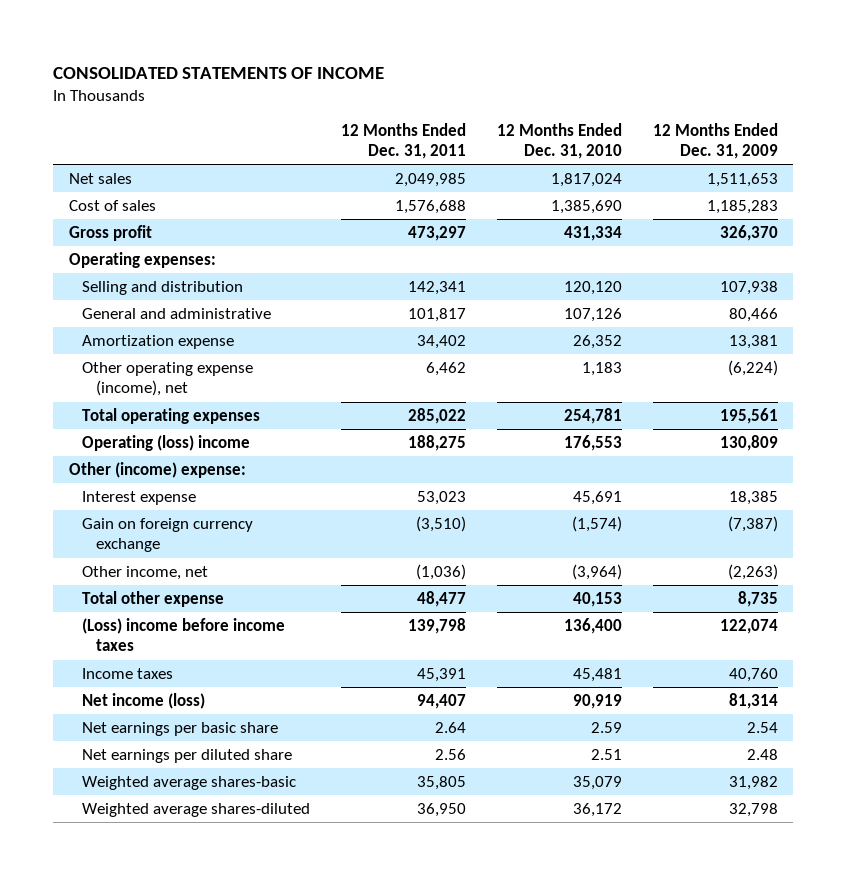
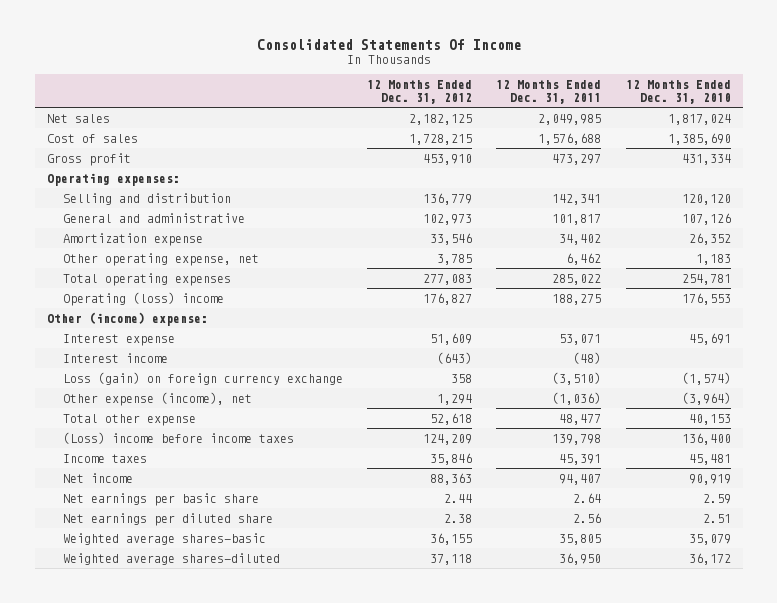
- CONSOLIDATED STATEMENTS OF INCOME
+ Consolidated Statements Of Income
- | 12 Months Ended Dec. 31, 2011 | 12 Months Ended Dec. 31, 2010 | 12 Months Ended Dec. 31, 2009
+ | 12 Months Ended Dec. 31, 2012 | 12 Months Ended Dec. 31, 2011 | 12 Months Ended Dec. 31, 2010
- Other operating expense (income), net | 6,462 | 1,183 | (6,224)
+ Other operating expense, net | 3,785 | 6,462 | 1,183
- Interest expense | 53,023 | 45,691 | 18,385
- Gain on foreign currency exchange | (3,510) | (1,574) | (7,387)
- Other income, net | (1,036) | (3,964) | (2,263)
+ Interest expense | 51,609 | 53,071 | 45,691
+ Interest income | (643) | (48) |
+ Loss (gain) on foreign currency exchange | 358 | (3,510) | (1,574)
+ Other expense (income), net | 1,294 | (1,036) | (3,964)
- Net income (loss) | 94,407 | 90,919 | 81,314
+ Net income | 88,363 | 94,407 | 90,919

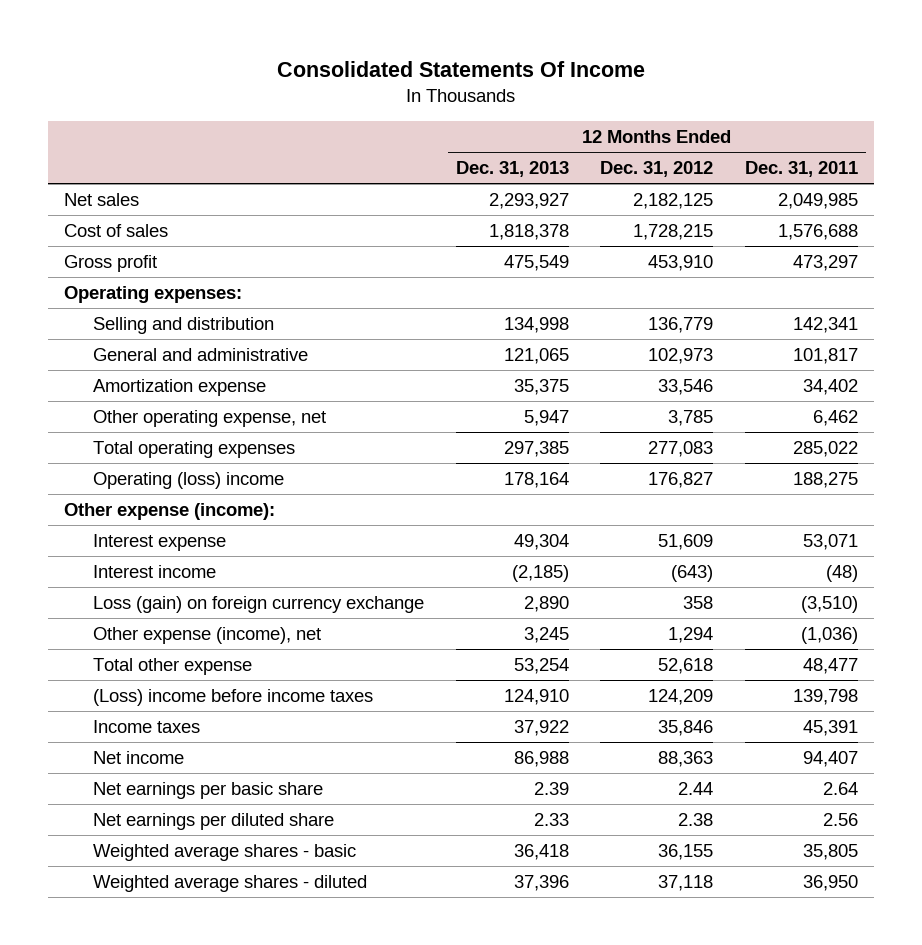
- | 12 Months Ended Dec. 31, 2012 | 12 Months Ended Dec. 31, 2011 | 12 Months Ended Dec. 31, 2010
+ | 12 Months Ended Dec. 31, 2013 | 12 Months Ended Dec. 31, 2012 | 12 Months Ended Dec. 31, 2011
- Other (income) expense:
+ Other expense (income):
- Weighted average shares-basic | 36,155 | 35,805 | 35,079
- Weighted average shares-diluted | 37,118 | 36,950 | 36,172
+ Weighted average shares - basic | 36,418 | 36,155 | 35,805
+ Weighted average shares - diluted | 37,396 | 37,118 | 36,950

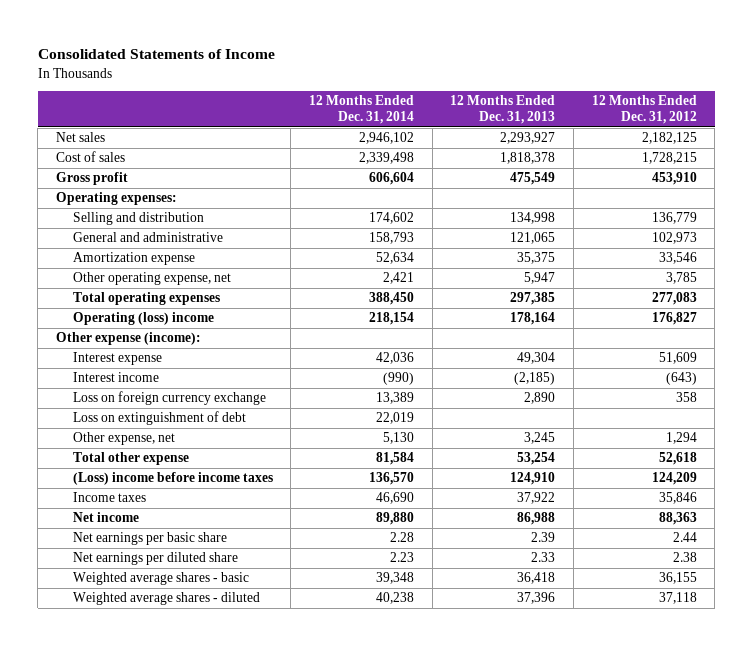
- Consolidated Statements Of Income
+ Consolidated Statements of Income
- | 12 Months Ended Dec. 31, 2013 | 12 Months Ended Dec. 31, 2012 | 12 Months Ended Dec. 31, 2011
+ | 12 Months Ended Dec. 31, 2014 | 12 Months Ended Dec. 31, 2013 | 12 Months Ended Dec. 31, 2012
- Loss (gain) on foreign currency exchange | 2,890 | 358 | (3,510)
- Other expense (income), net | 3,245 | 1,294 | (1,036)
+ Loss on foreign currency exchange | 13,389 | 2,890 | 358
+ Loss on extinguishment of debt | 22,019 | |
+ Other expense, net | 5,130 | 3,245 | 1,294

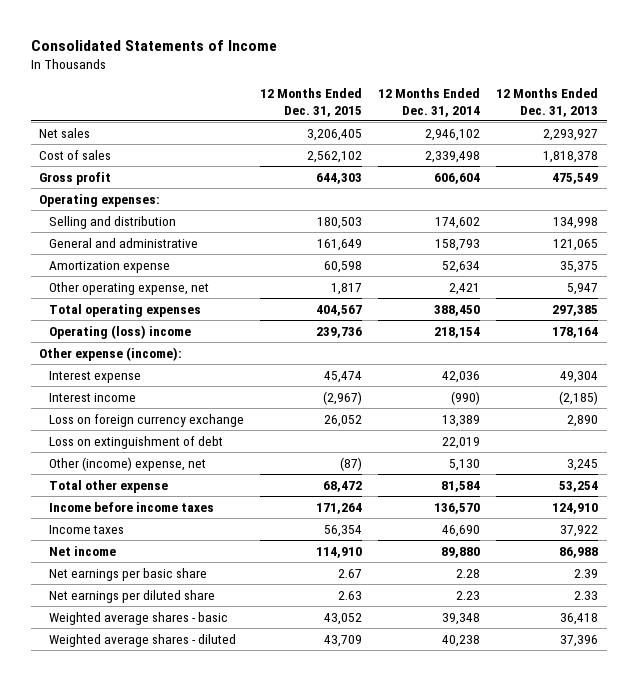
- | 12 Months Ended Dec. 31, 2014 | 12 Months Ended Dec. 31, 2013 | 12 Months Ended Dec. 31, 2012
+ | 12 Months Ended Dec. 31, 2015 | 12 Months Ended Dec. 31, 2014 | 12 Months Ended Dec. 31, 2013
- Other expense, net | 5,130 | 3,245 | 1,294
+ Other (income) expense, net | (87) | 5,130 | 3,245
- (Loss) income before income taxes | 136,570 | 124,910 | 124,209
+ Income before income taxes | 171,264 | 136,570 | 124,910

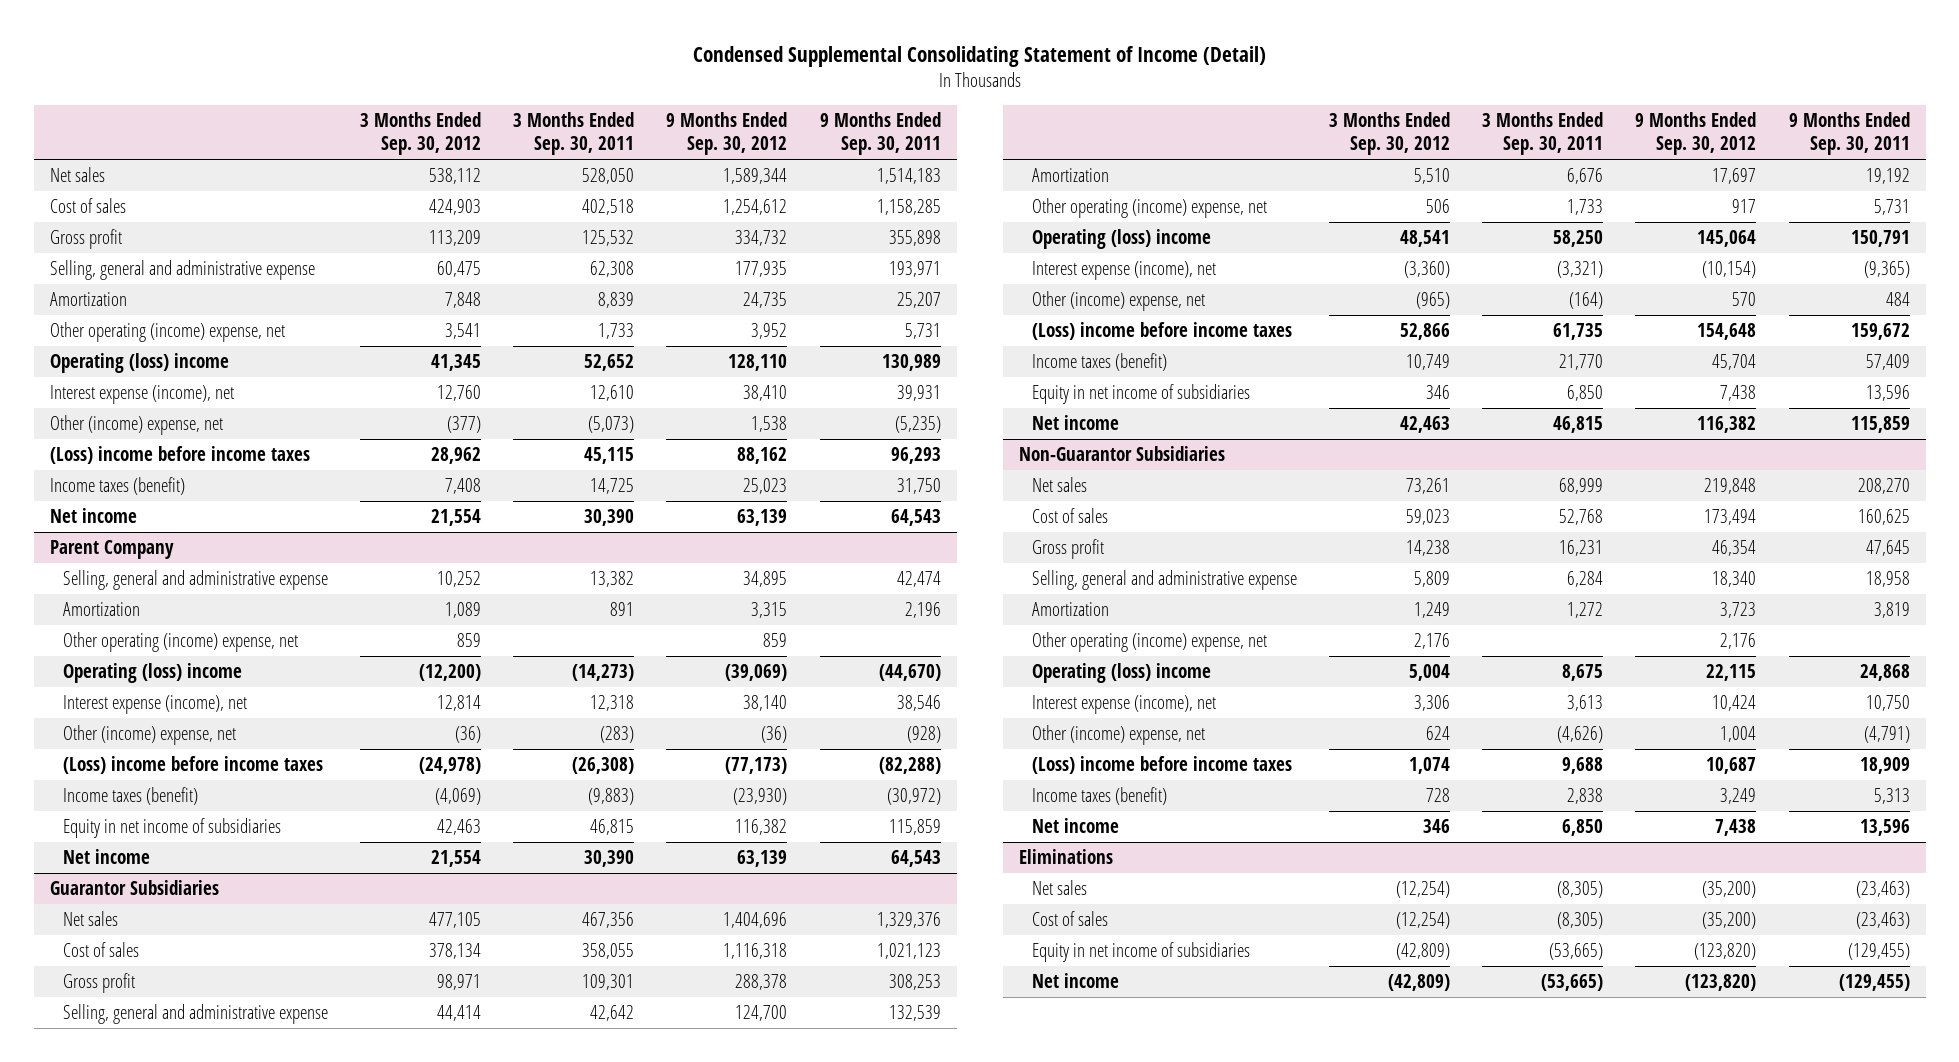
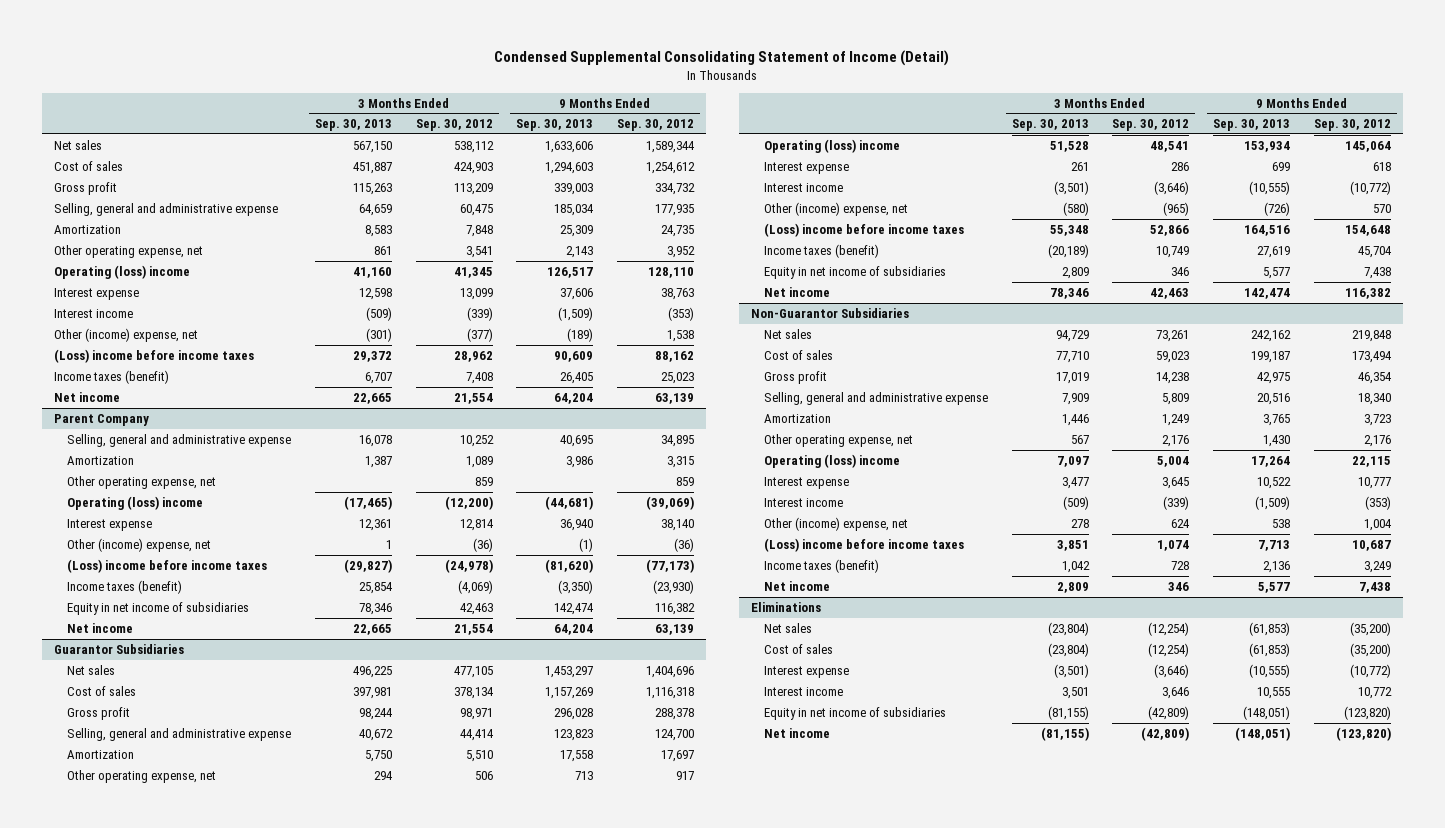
- | 3 Months Ended Sep. 30, 2012 | 3 Months Ended Sep. 30, 2011 | 9 Months Ended Sep. 30, 2012 | 9 Months Ended Sep. 30, 2011
+ | 3 Months Ended Sep. 30, 2013 | 3 Months Ended Sep. 30, 2012 | 9 Months Ended Sep. 30, 2013 | 9 Months Ended Sep. 30, 2012
- Other operating (income) expense, net | 3,541 | 1,733 | 3,952 | 5,731
+ Other operating expense, net | 861 | 3,541 | 2,143 | 3,952
- Interest expense (income), net | 12,760 | 12,610 | 38,410 | 39,931
+ Interest expense | 12,598 | 13,099 | 37,606 | 38,763
+ Interest income | (509) | (339) | (1,509) | (353)
@ Parent Company
- Other operating (income) expense, net | 859 | | 859 |
+ Other operating expense, net | | 859 | | 859
- Interest expense (income), net | 12,814 | 12,318 | 38,140 | 38,546
+ Interest expense | 12,361 | 12,814 | 36,940 | 38,140
@ Guarantor Subsidiaries
- Other operating (income) expense, net | 506 | 1,733 | 917 | 5,731
+ Other operating expense, net | 294 | 506 | 713 | 917
- Interest expense (income), net | (3,360) | (3,321) | (10,154) | (9,365)
+ Interest expense | 261 | 286 | 699 | 618
+ Interest income | (3,501) | (3,646) | (10,555) | (10,772)
@ Non-Guarantor Subsidiaries
- Other operating (income) expense, net | 2,176 | | 2,176 |
+ Other operating expense, net | 567 | 2,176 | 1,430 | 2,176
- Interest expense (income), net | 3,306 | 3,613 | 10,424 | 10,750
+ Interest expense | 3,477 | 3,645 | 10,522 | 10,777
+ Interest income | (509) | (339) | (1,509) | (353)
@ Eliminations
+ Interest expense | (3,501) | (3,646) | (10,555) | (10,772)
+ Interest income | 3,501 | 3,646 | 10,555 | 10,772

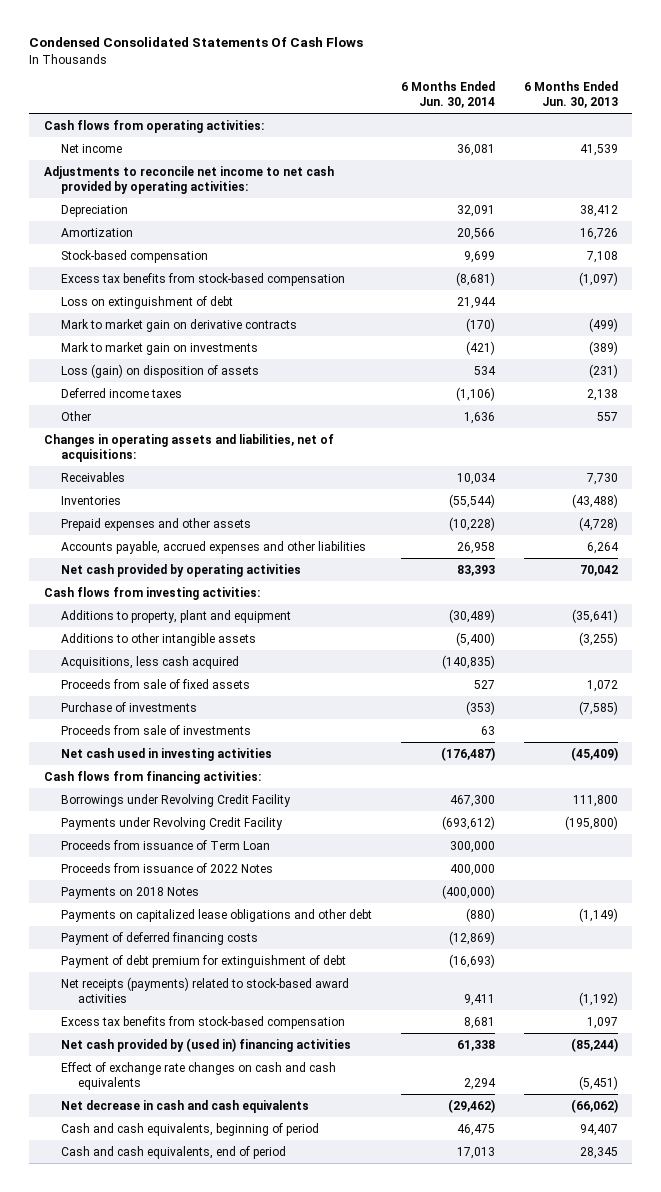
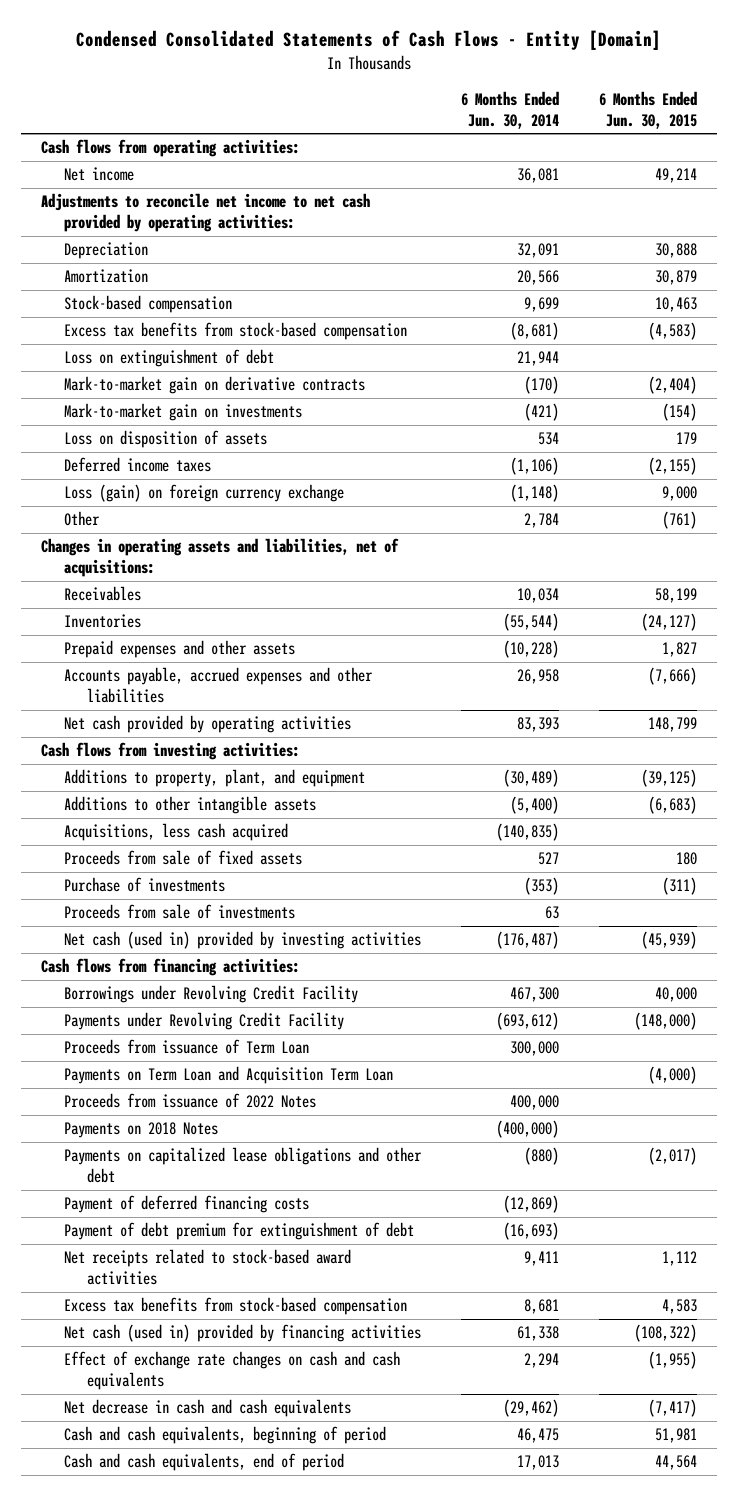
- Condensed Consolidated Statements Of Cash Flows
+ Condensed Consolidated Statements of Cash Flows - Entity [Domain]
- | 6 Months Ended Jun. 30, 2014 | 6 Months Ended Jun. 30, 2013
+ | 6 Months Ended Jun. 30, 2014 | 6 Months Ended Jun. 30, 2015
- Mark to market gain on derivative contracts | (170) | (499)
- Mark to market gain on investments | (421) | (389)
- Loss (gain) on disposition of assets | 534 | (231)
+ Mark-to-market gain on derivative contracts | (170) | (2,404)
+ Mark-to-market gain on investments | (421) | (154)
+ Loss on disposition of assets | 534 | 179
- Other | 1,636 | 557
+ Loss (gain) on foreign currency exchange | (1,148) | 9,000
+ Other | 2,784 | (761)
- Additions to property, plant and equipment | (30,489) | (35,641)
+ Additions to property, plant, and equipment | (30,489) | (39,125)
- Net cash used in investing activities | (176,487) | (45,409)
+ Net cash (used in) provided by investing activities | (176,487) | (45,939)
+ Payments on Term Loan and Acquisition Term Loan | | (4,000)
- Net receipts (payments) related to stock-based award activities | 9,411 | (1,192)
+ Net receipts related to stock-based award activities | 9,411 | 1,112
- Net cash provided by (used in) financing activities | 61,338 | (85,244)
+ Net cash (used in) provided by financing activities | 61,338 | (108,322)

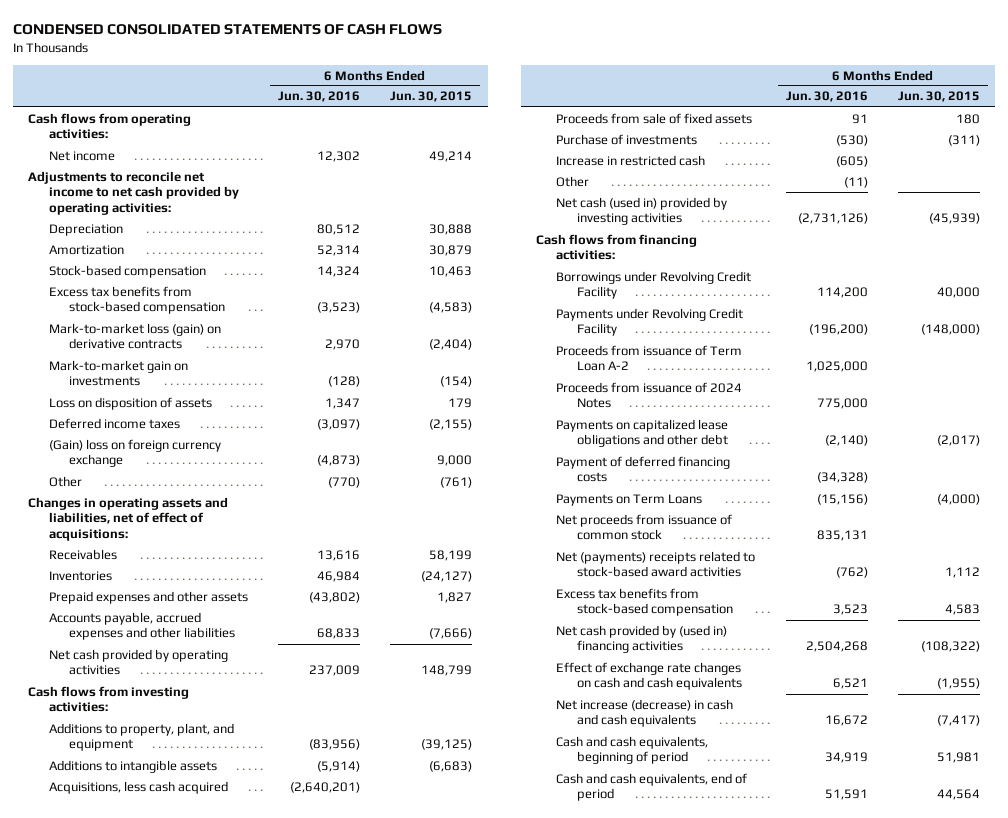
- Condensed Consolidated Statements of Cash Flows - Entity [Domain]
+ CONDENSED CONSOLIDATED STATEMENTS OF CASH FLOWS
- | 6 Months Ended Jun. 30, 2014 | 6 Months Ended Jun. 30, 2015
+ | 6 Months Ended Jun. 30, 2016 | 6 Months Ended Jun. 30, 2015
- Loss on extinguishment of debt | 21,944 |
- Mark-to-market gain on derivative contracts | (170) | (2,404)
+ Mark-to-market loss (gain) on derivative contracts | 2,970 | (2,404)
- Loss (gain) on foreign currency exchange | (1,148) | 9,000
+ (Gain) loss on foreign currency exchange | (4,873) | 9,000
- Changes in operating assets and liabilities, net of acquisitions:
+ Changes in operating assets and liabilities, net of effect of acquisitions:
- Additions to other intangible assets | (5,400) | (6,683)
+ Additions to intangible assets | (5,914) | (6,683)
- Proceeds from sale of investments | 63 |
+ Increase in restricted cash | (605) |
+ Other | (11) |
- Proceeds from issuance of Term Loan | 300,000 |
- Payments on Term Loan and Acquisition Term Loan | | (4,000)
- Proceeds from issuance of 2022 Notes | 400,000 |
- Payments on 2018 Notes | (400,000) |
+ Proceeds from issuance of Term Loan A-2 | 1,025,000 |
+ Proceeds from issuance of 2024 Notes | 775,000 |
- Payment of debt premium for extinguishment of debt | (16,693) |
- Net receipts related to stock-based award activities | 9,411 | 1,112
+ Payments on Term Loans | (15,156) | (4,000)
+ Net proceeds from issuance of common stock | 835,131 |
+ Net (payments) receipts related to stock-based award activities | (762) | 1,112
- Net cash (used in) provided by financing activities | 61,338 | (108,322)
+ Net cash provided by (used in) financing activities | 2,504,268 | (108,322)
- Net decrease in cash and cash equivalents | (29,462) | (7,417)
+ Net increase (decrease) in cash and cash equivalents | 16,672 | (7,417)

